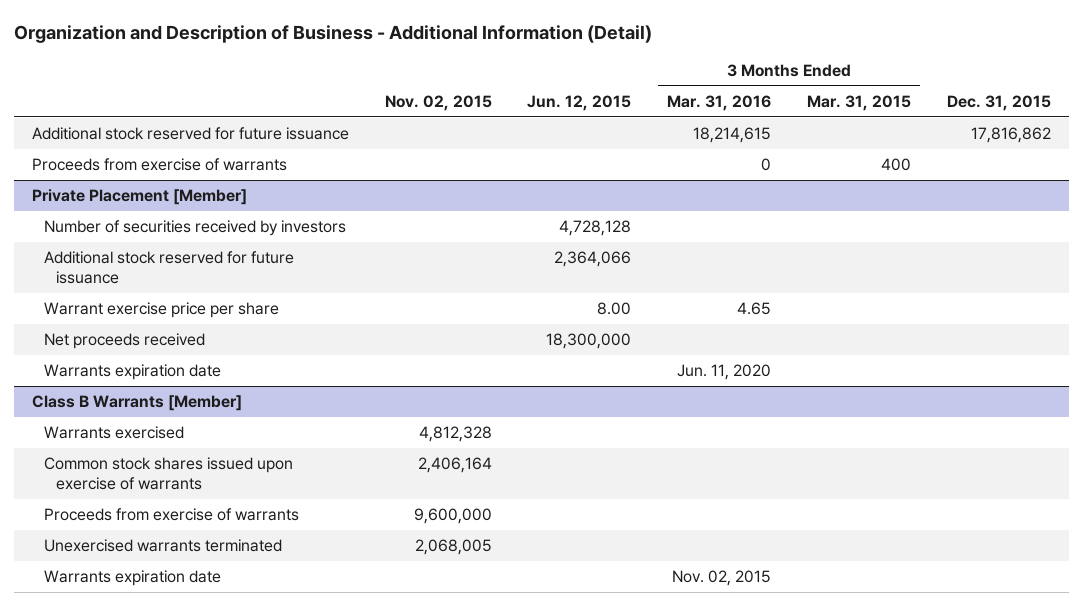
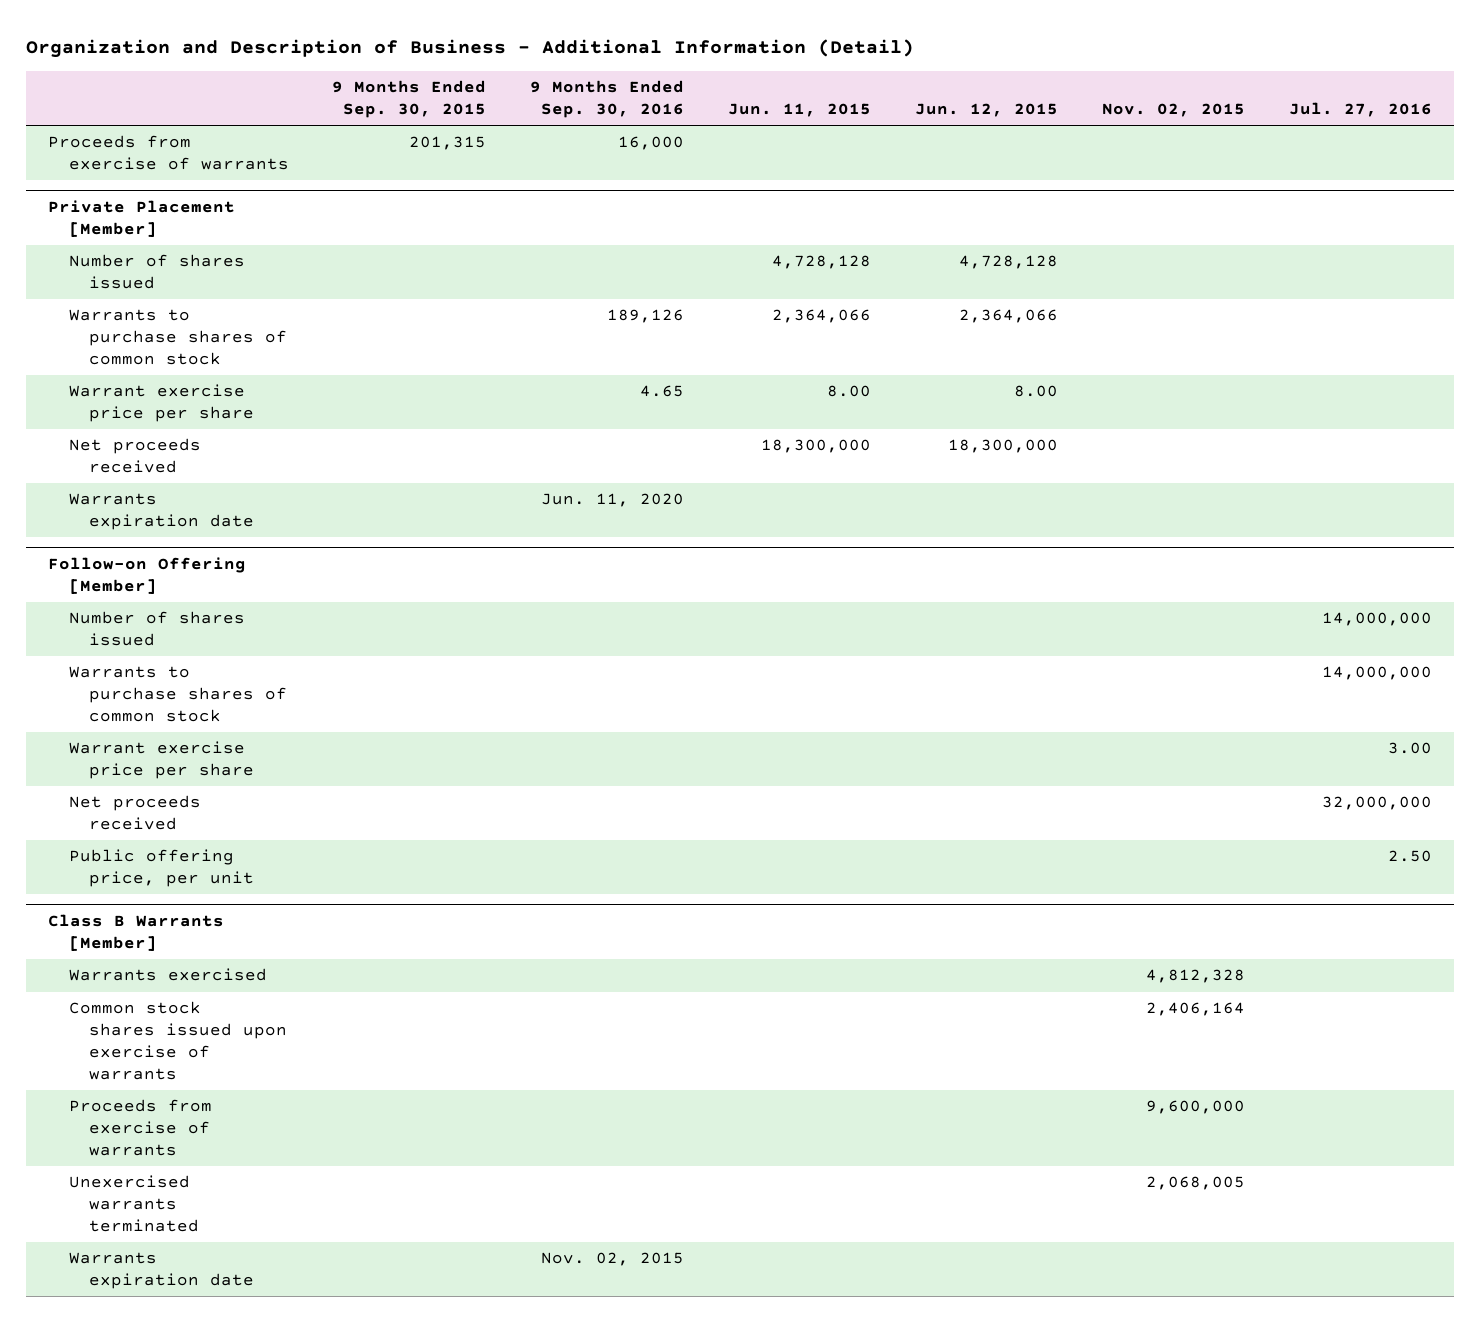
- | Nov. 02, 2015 | Jun. 12, 2015 | 3 Months Ended Mar. 31, 2016 | 3 Months Ended Mar. 31, 2015 | Dec. 31, 2015
+ | 9 Months Ended Sep. 30, 2015 | 9 Months Ended Sep. 30, 2016 | Jun. 11, 2015 | Jun. 12, 2015 | Nov. 02, 2015 | Jul. 27, 2016
- Additional stock reserved for future issuance | | | 18,214,615 | | 17,816,862
@ Private Placement [Member]
- Number of securities received by investors | | 4,728,128 | | |
- Additional stock reserved for future issuance | | 2,364,066 | | |
+ Number of shares issued | | | 4,728,128 | 4,728,128 | |
+ Warrants to purchase shares of common stock | | 189,126 | 2,364,066 | 2,364,066 | |
+ Follow-on Offering [Member]
+ Number of shares issued | | | | | | 14,000,000
+ Warrants to purchase shares of common stock | | | | | | 14,000,000
+ Warrant exercise price per share | | | | | | 3.00
+ Net proceeds received | | | | | | 32,000,000
+ Public offering price, per unit | | | | | | 2.50

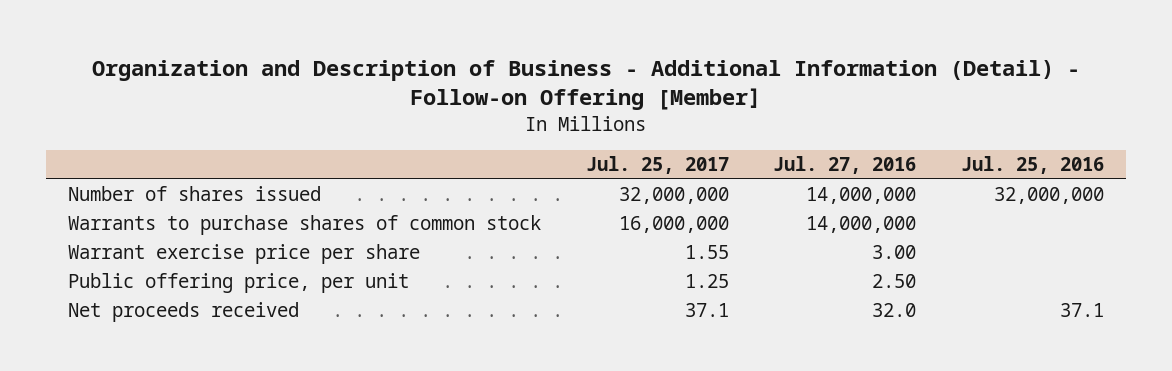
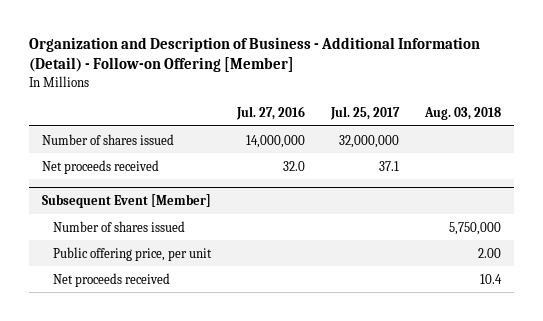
- | Jul. 25, 2017 | Jul. 27, 2016 | Jul. 25, 2016
+ | Jul. 27, 2016 | Jul. 25, 2017 | Aug. 03, 2018
- Warrants to purchase shares of common stock | 16,000,000 | 14,000,000 |
- Warrant exercise price per share | 1.55 | 3.00 |
- Public offering price, per unit | 1.25 | 2.50 |
+ Subsequent Event [Member]
+ Number of shares issued | | | 5,750,000
+ Public offering price, per unit | | | 2.00
+ Net proceeds received | | | 10.4

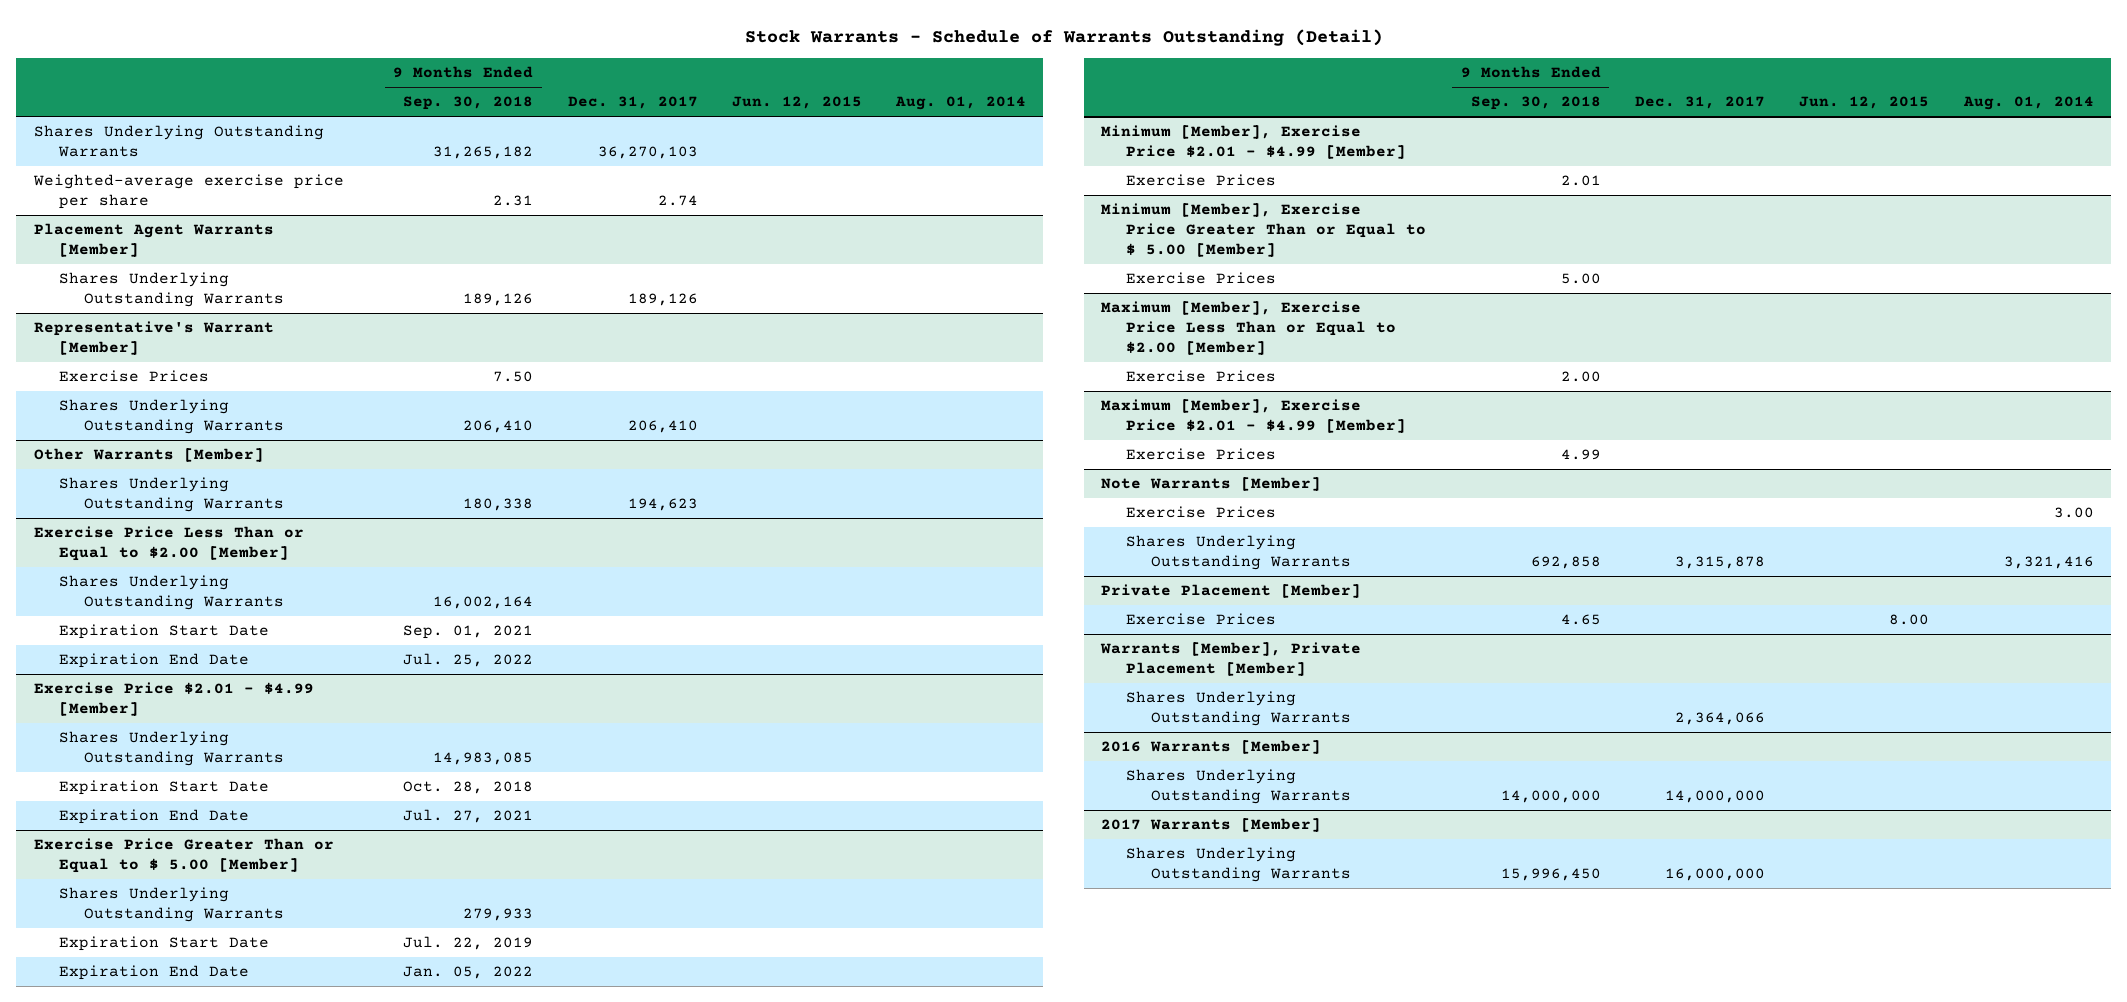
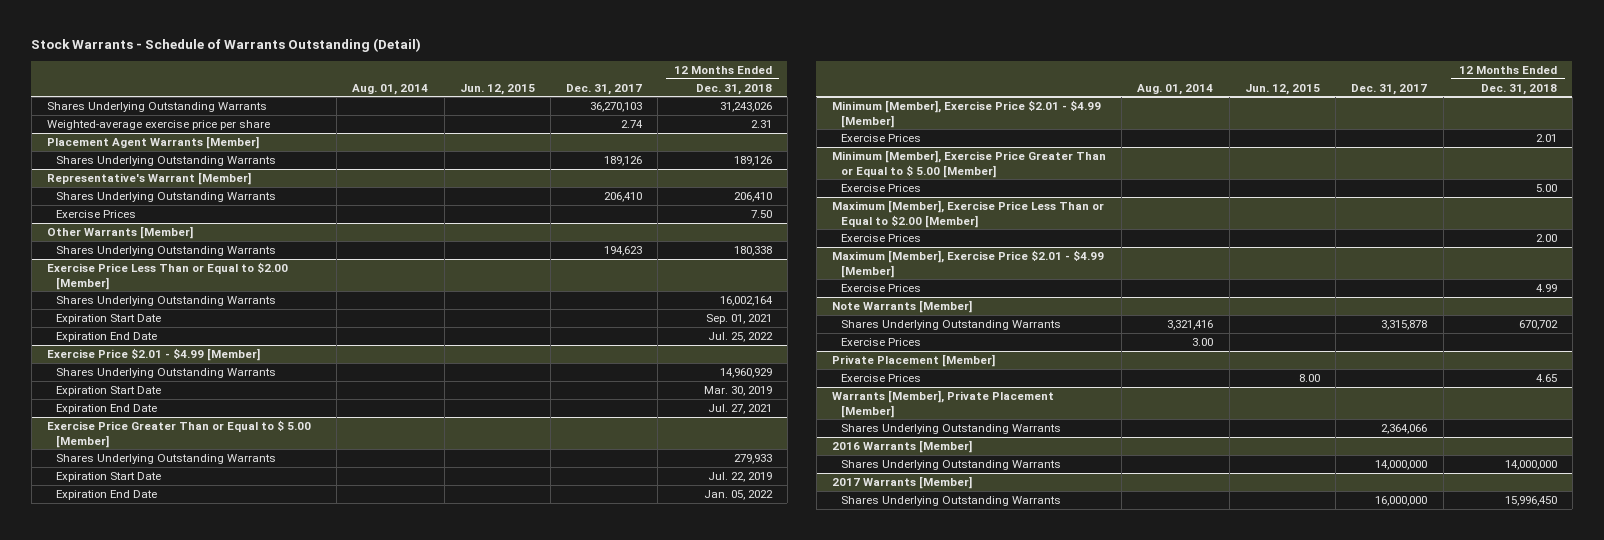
- | 9 Months Ended Sep. 30, 2018 | Dec. 31, 2017 | Jun. 12, 2015 | Aug. 01, 2014
+ | Aug. 01, 2014 | Jun. 12, 2015 | Dec. 31, 2017 | 12 Months Ended Dec. 31, 2018
@ Representative's Warrant [Member]
moved down: Exercise Prices | | | | 7.50
@ Note Warrants [Member]
moved down: Exercise Prices | 3.00 | | |

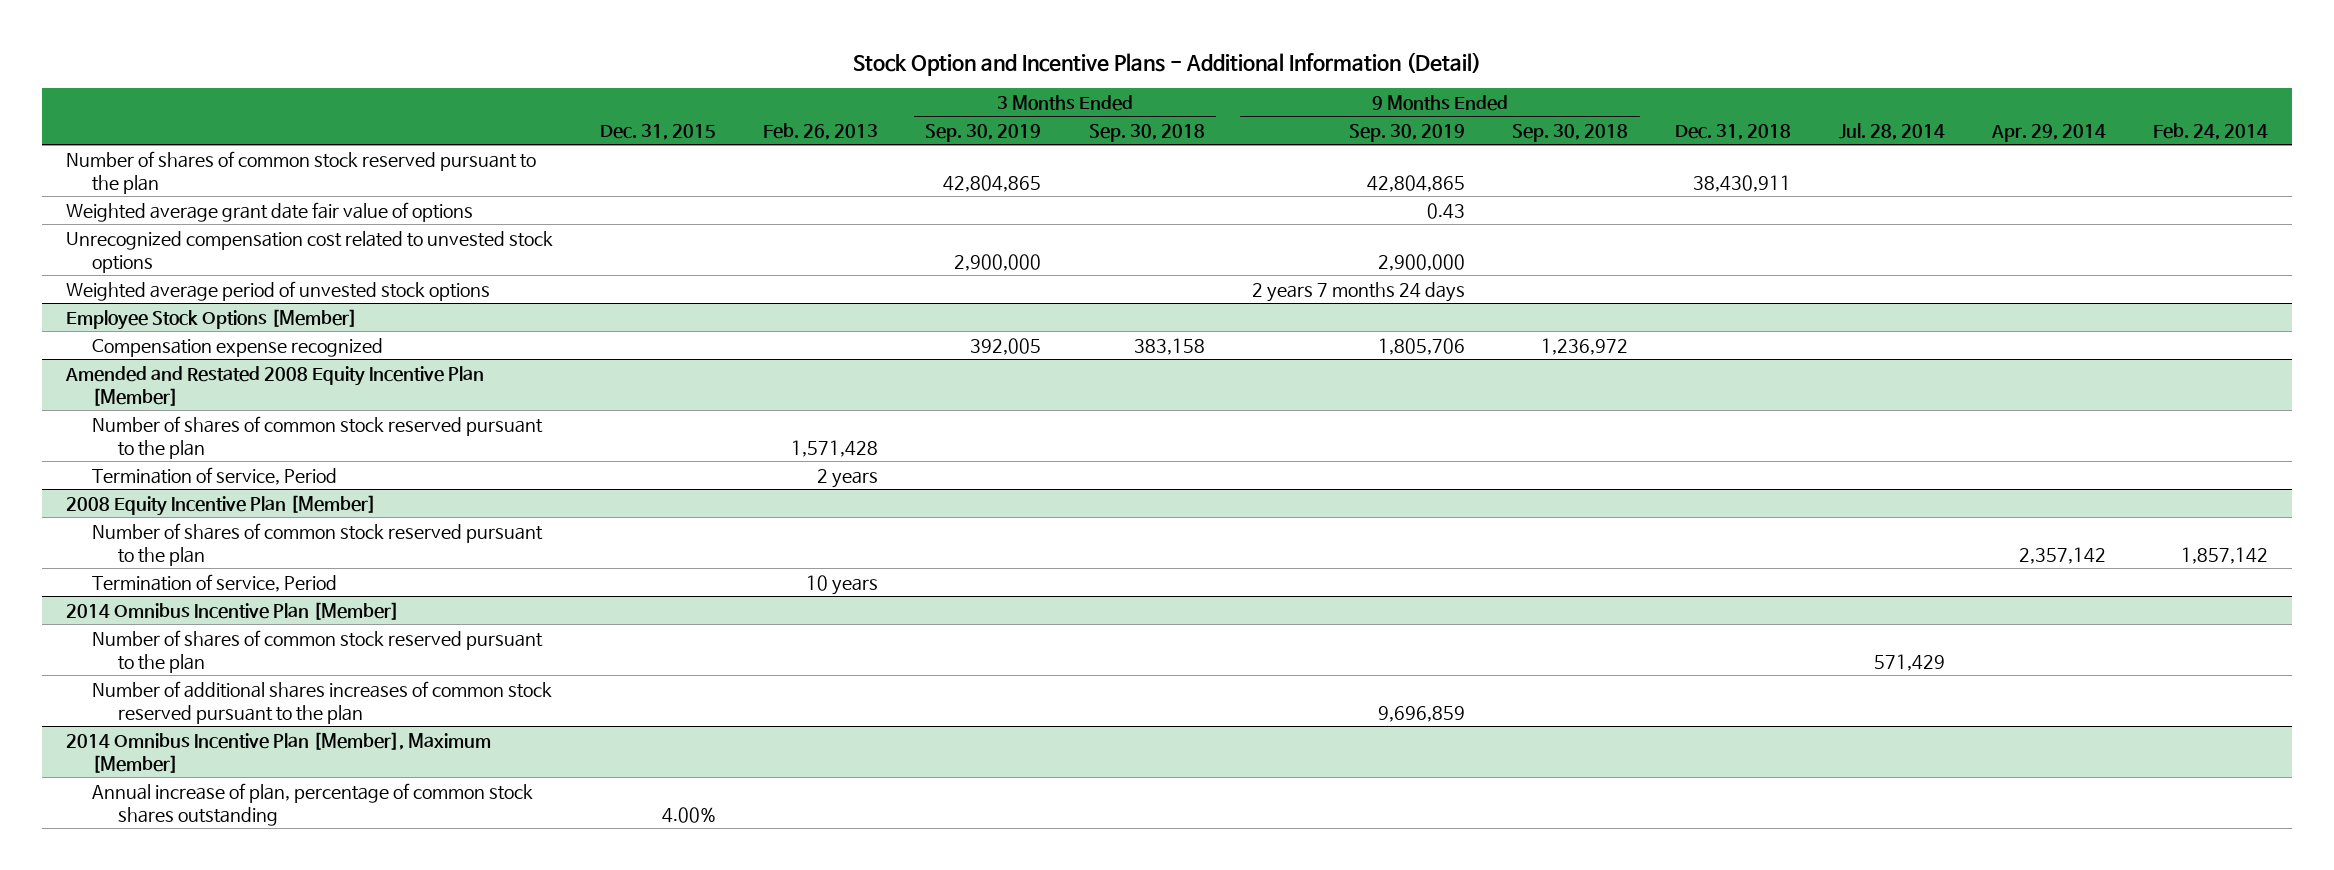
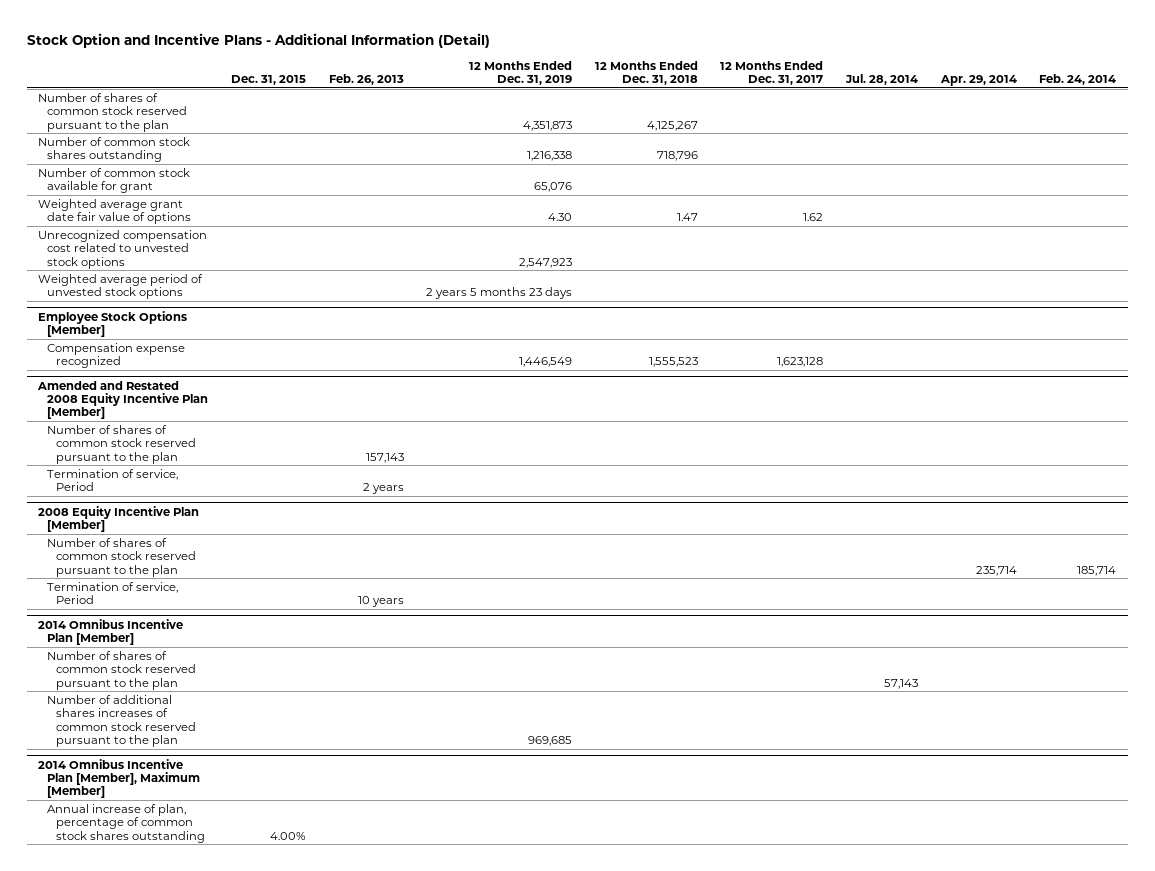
- | Dec. 31, 2015 | Feb. 26, 2013 | 3 Months Ended Sep. 30, 2019 | 3 Months Ended Sep. 30, 2018 | 9 Months Ended Sep. 30, 2019 | 9 Months Ended Sep. 30, 2018 | Dec. 31, 2018 | Jul. 28, 2014 | Apr. 29, 2014 | Feb. 24, 2014
+ | Dec. 31, 2015 | Feb. 26, 2013 | 12 Months Ended Dec. 31, 2019 | 12 Months Ended Dec. 31, 2018 | 12 Months Ended Dec. 31, 2017 | Jul. 28, 2014 | Apr. 29, 2014 | Feb. 24, 2014
+ Number of common stock shares outstanding | | | 1,216,338 | 718,796 | | | |
+ Number of common stock available for grant | | | 65,076 | | | | |
@ Amended and Restated 2008 Equity Incentive Plan [Member]
- Number of shares of common stock reserved pursuant to the plan | | 1,571,428 | | | | | | | |
+ Number of shares of common stock reserved pursuant to the plan | | 157,143 | | | | | |
@ 2008 Equity Incentive Plan [Member]
- Number of shares of common stock reserved pursuant to the plan | | | | | | | | | 2,357,142 | 1,857,142
+ Number of shares of common stock reserved pursuant to the plan | | | | | | | 235,714 | 185,714
@ 2014 Omnibus Incentive Plan [Member]
- Number of shares of common stock reserved pursuant to the plan | | | | | | | | 571,429 | |
+ Number of shares of common stock reserved pursuant to the plan | | | | | | 57,143 | |

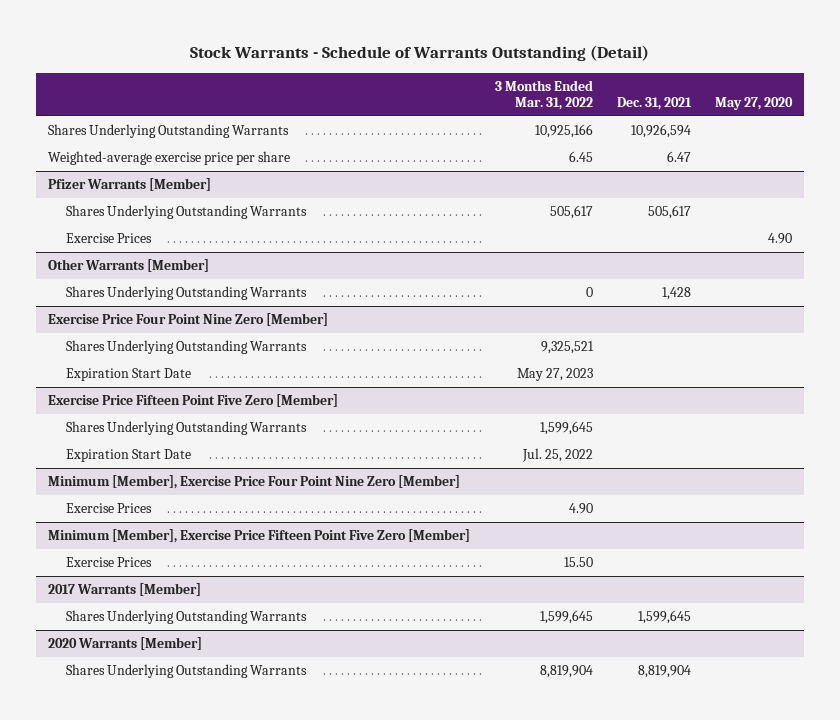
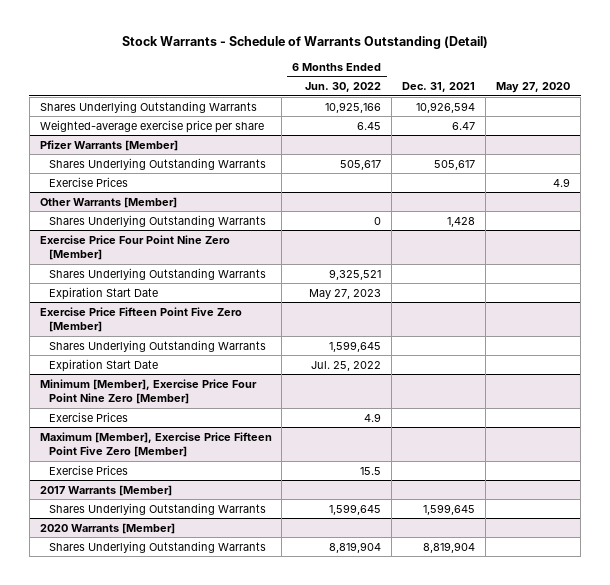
- | 3 Months Ended Mar. 31, 2022 | Dec. 31, 2021 | May 27, 2020
+ | 6 Months Ended Jun. 30, 2022 | Dec. 31, 2021 | May 27, 2020
@ Pfizer Warrants [Member]
- Exercise Prices | | | 4.90
+ Exercise Prices | | | 4.9
- Minimum [Member], Exercise Price Fifteen Point Five Zero [Member]
+ Maximum [Member], Exercise Price Fifteen Point Five Zero [Member]

